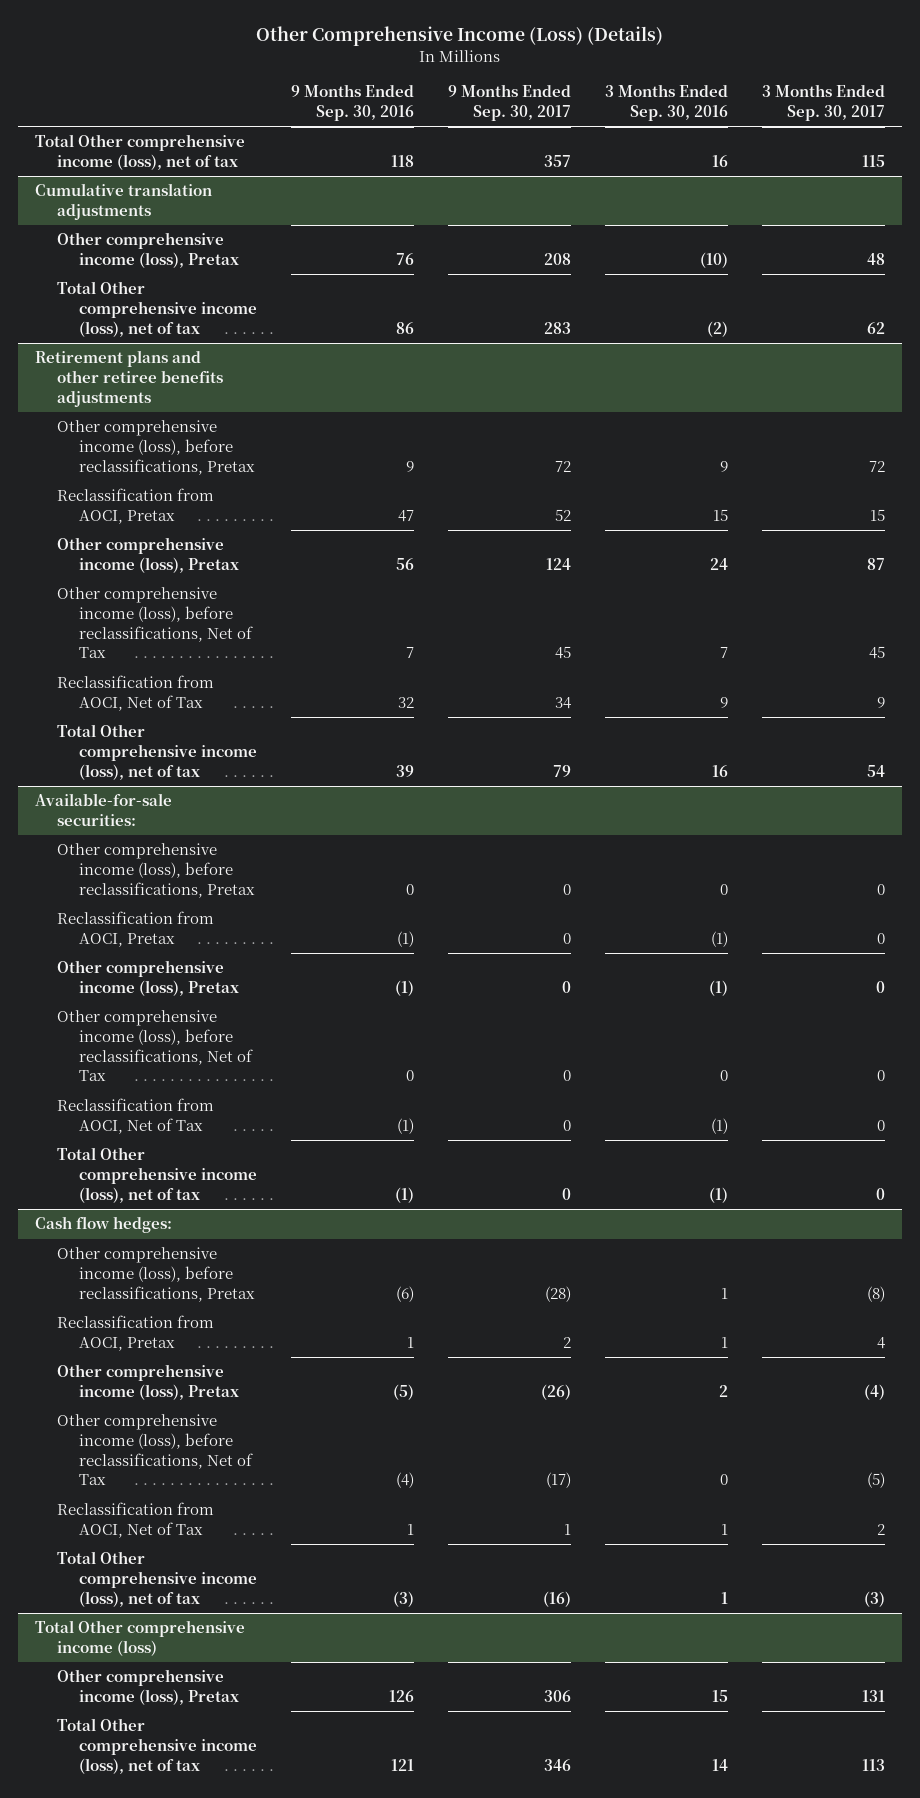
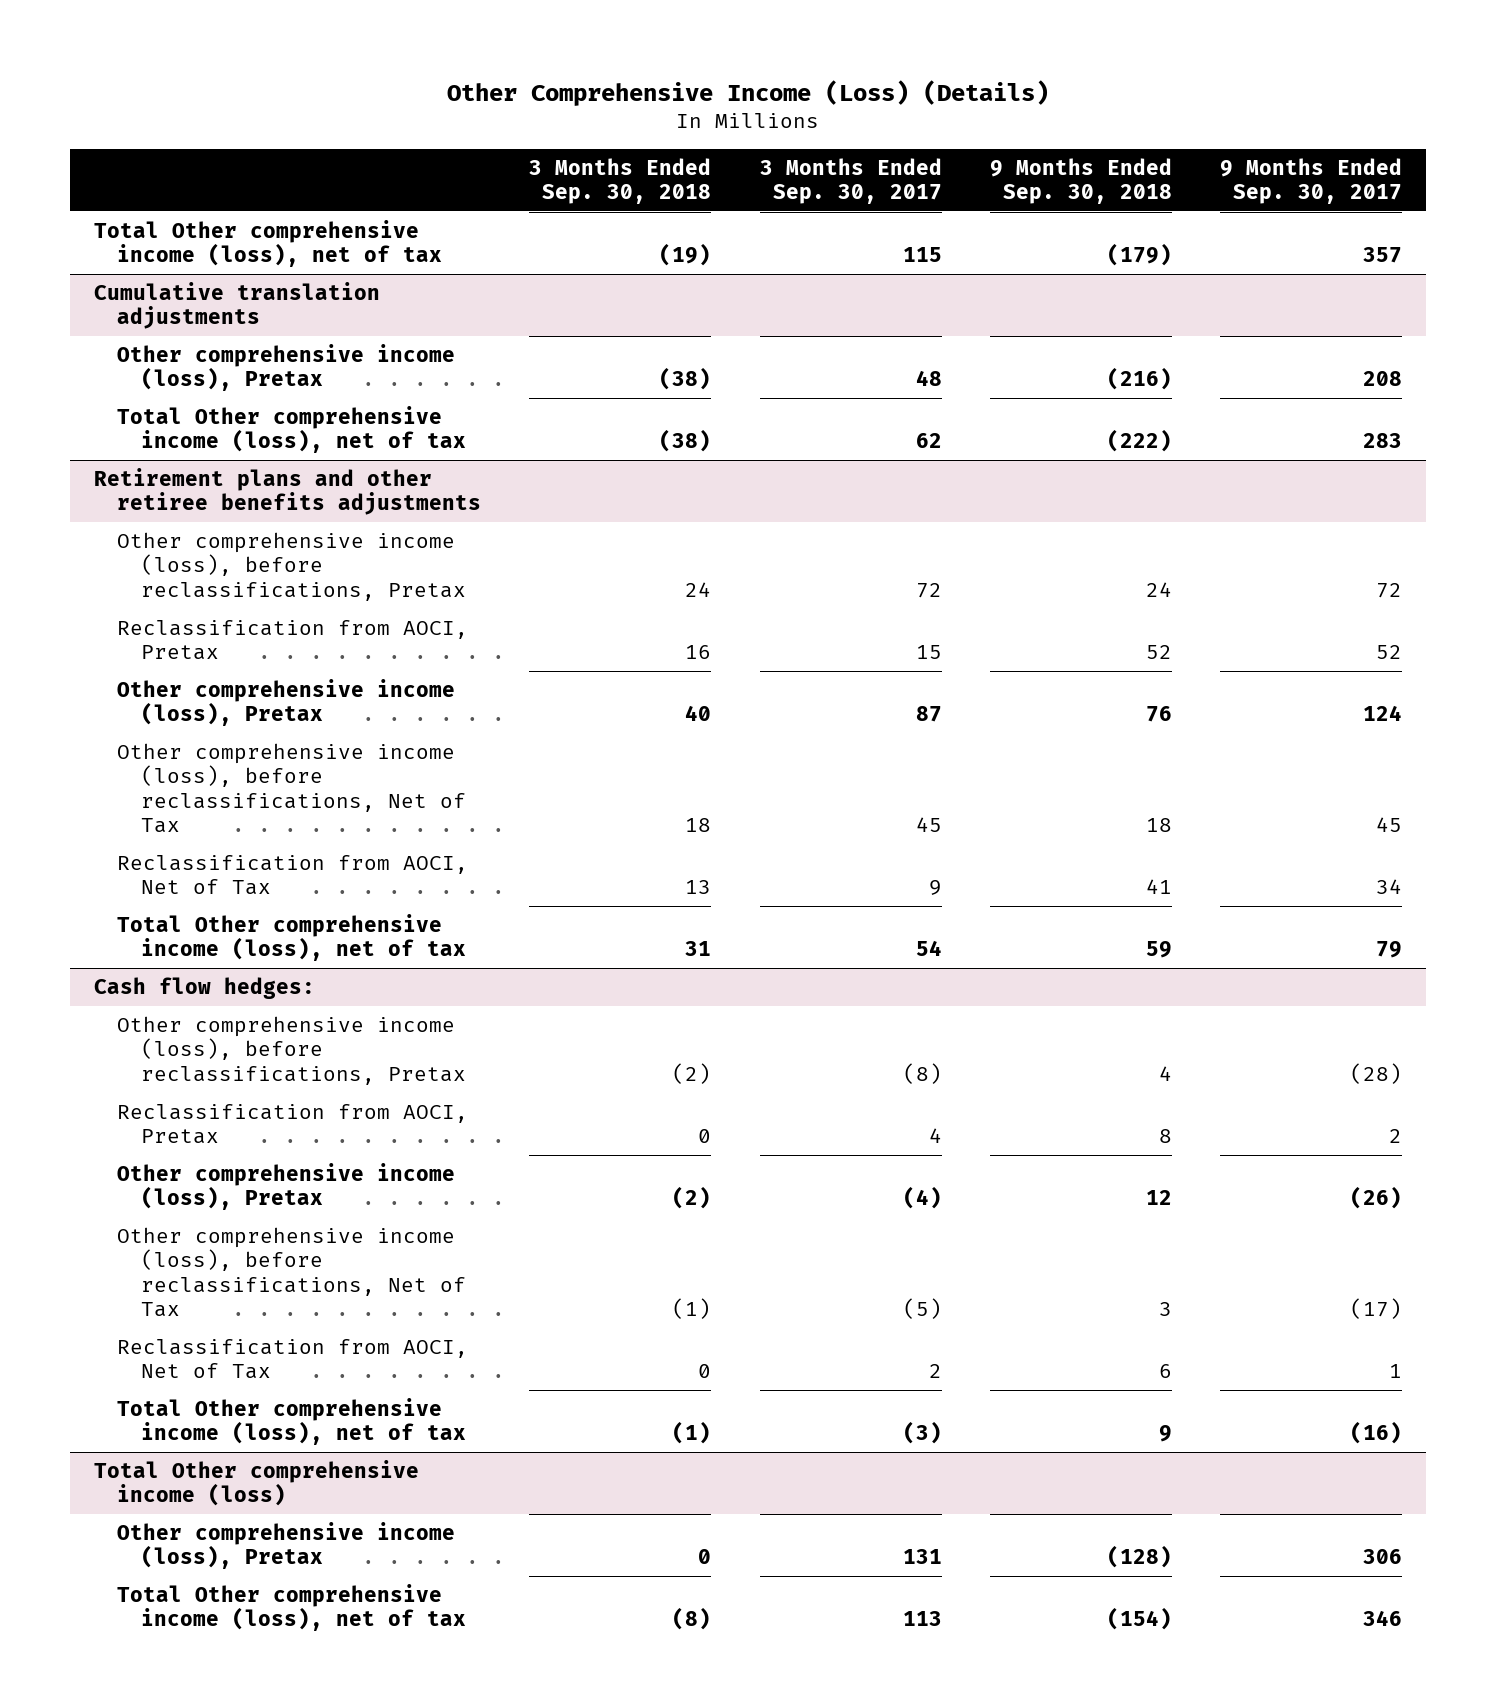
- | 9 Months Ended Sep. 30, 2016 | 9 Months Ended Sep. 30, 2017 | 3 Months Ended Sep. 30, 2016 | 3 Months Ended Sep. 30, 2017
+ | 3 Months Ended Sep. 30, 2018 | 3 Months Ended Sep. 30, 2017 | 9 Months Ended Sep. 30, 2018 | 9 Months Ended Sep. 30, 2017
- Available-for-sale securities:
- Other comprehensive income (loss), before reclassifications, Pretax | 0 | 0 | 0 | 0
- Reclassification from AOCI, Pretax | (1) | 0 | (1) | 0
- Other comprehensive income (loss), Pretax | (1) | 0 | (1) | 0
- Other comprehensive income (loss), before reclassifications, Net of Tax | 0 | 0 | 0 | 0
- Reclassification from AOCI, Net of Tax | (1) | 0 | (1) | 0
- Total Other comprehensive income (loss), net of tax | (1) | 0 | (1) | 0

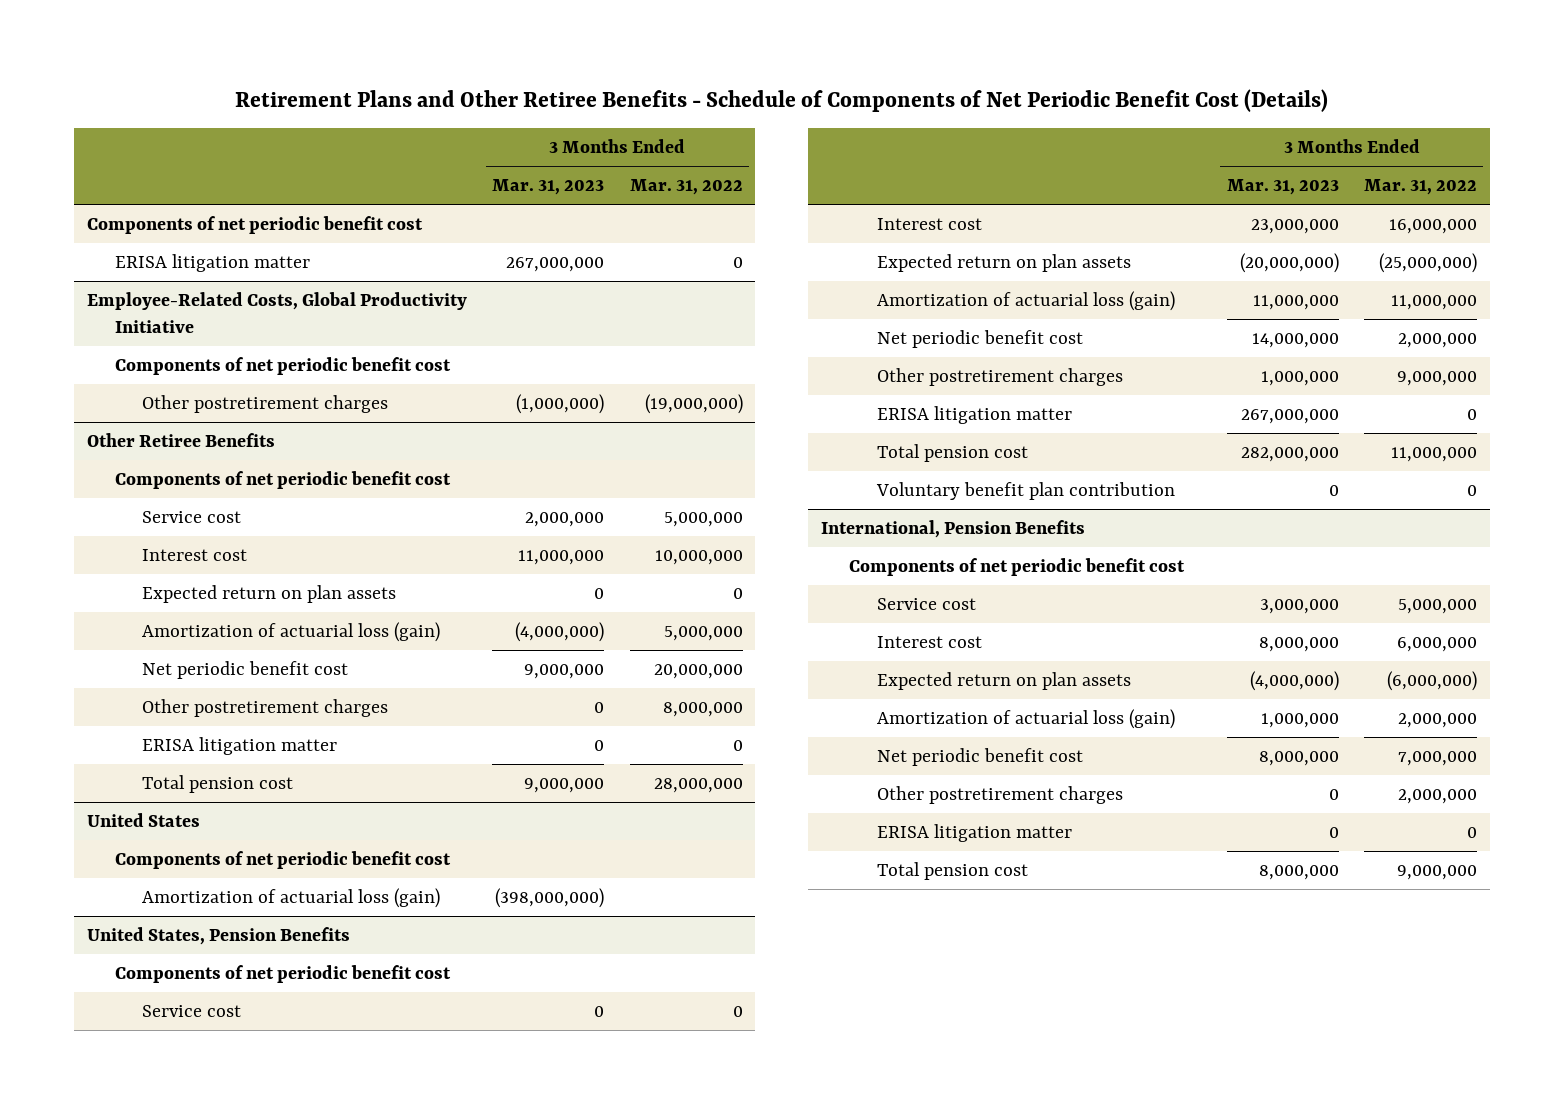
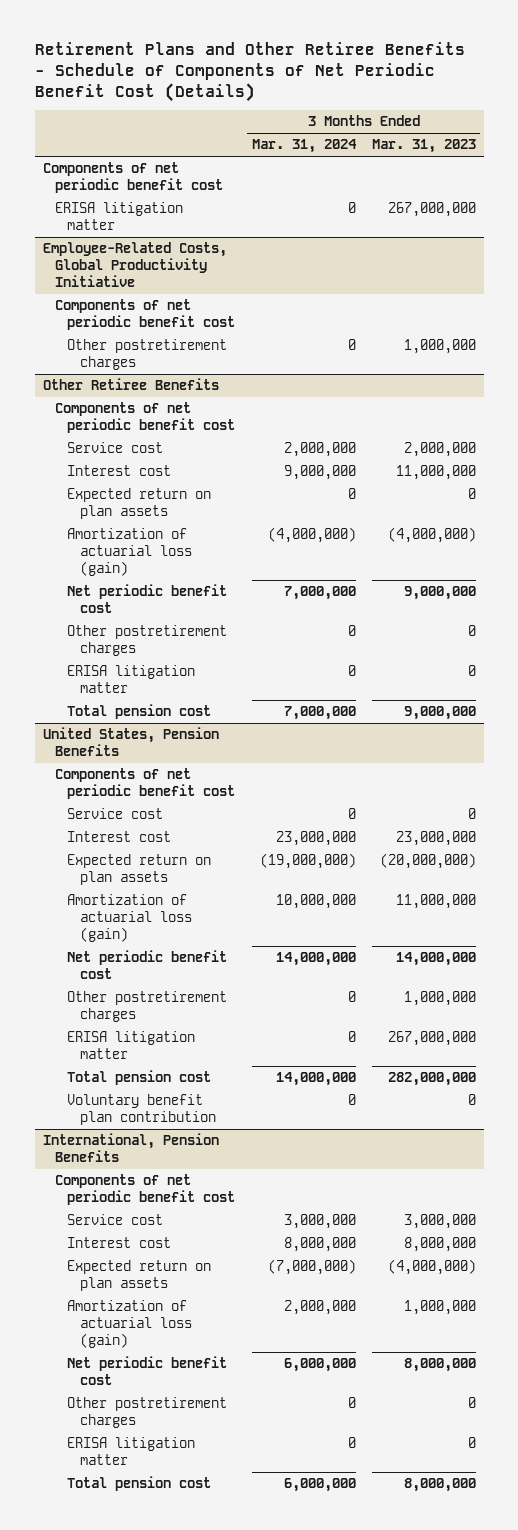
- | 3 Months Ended Mar. 31, 2023 | 3 Months Ended Mar. 31, 2022
+ | 3 Months Ended Mar. 31, 2024 | 3 Months Ended Mar. 31, 2023
@ Employee-Related Costs, Global Productivity Initiative
- Other postretirement charges | (1,000,000) | (19,000,000)
+ Other postretirement charges | 0 | 1,000,000
- United States
- Components of net periodic benefit cost
- Amortization of actuarial loss (gain) | (398,000,000) |

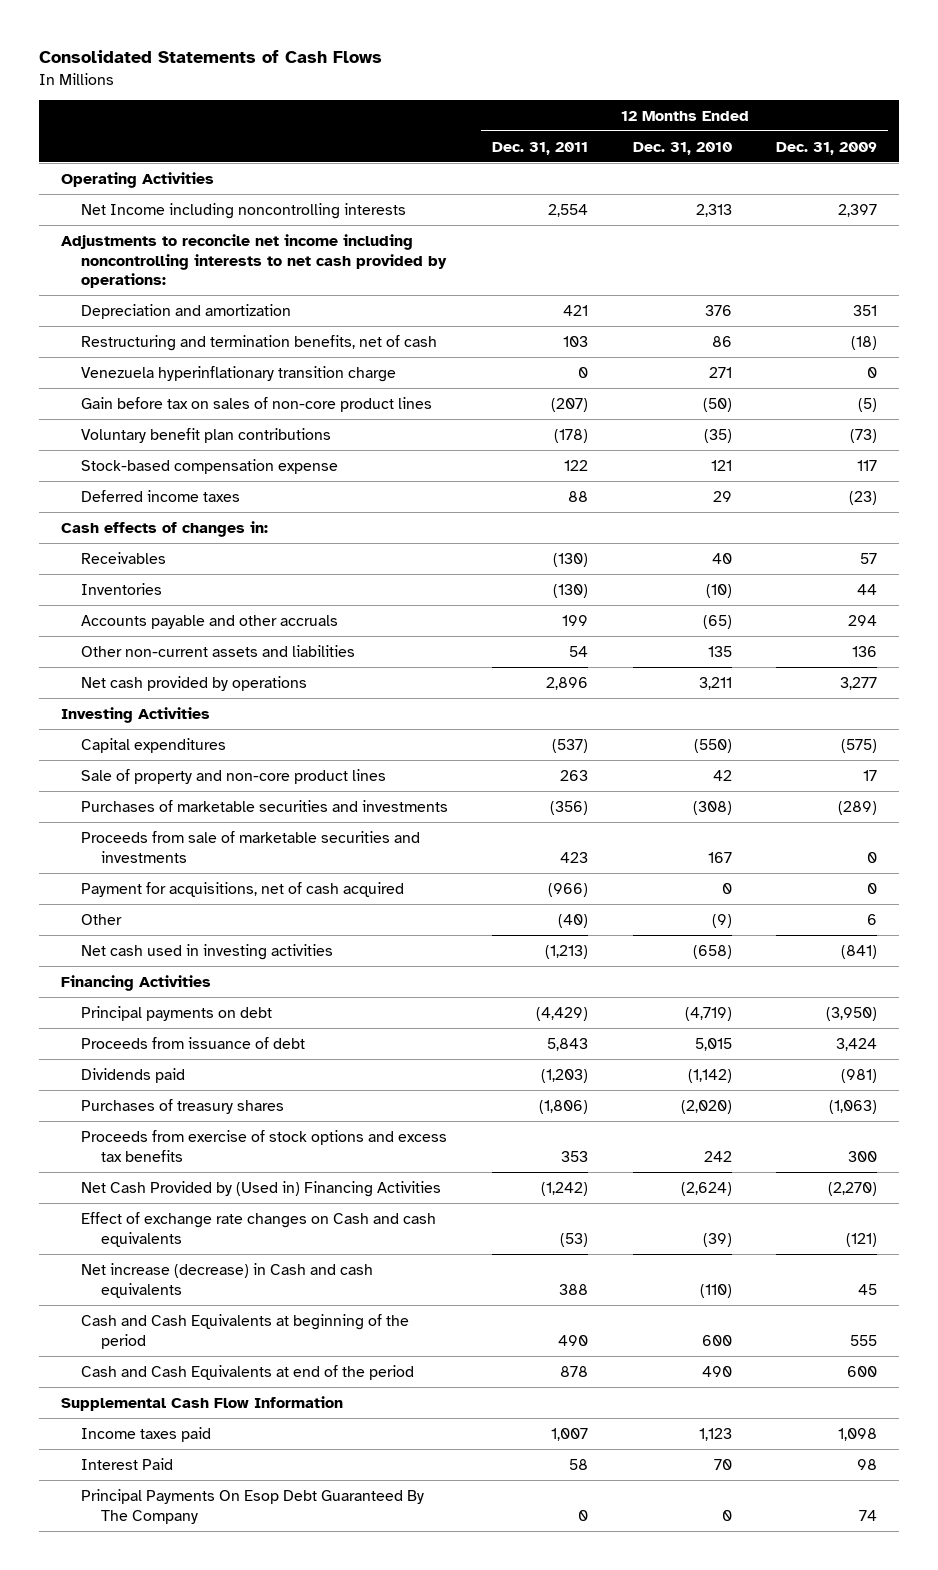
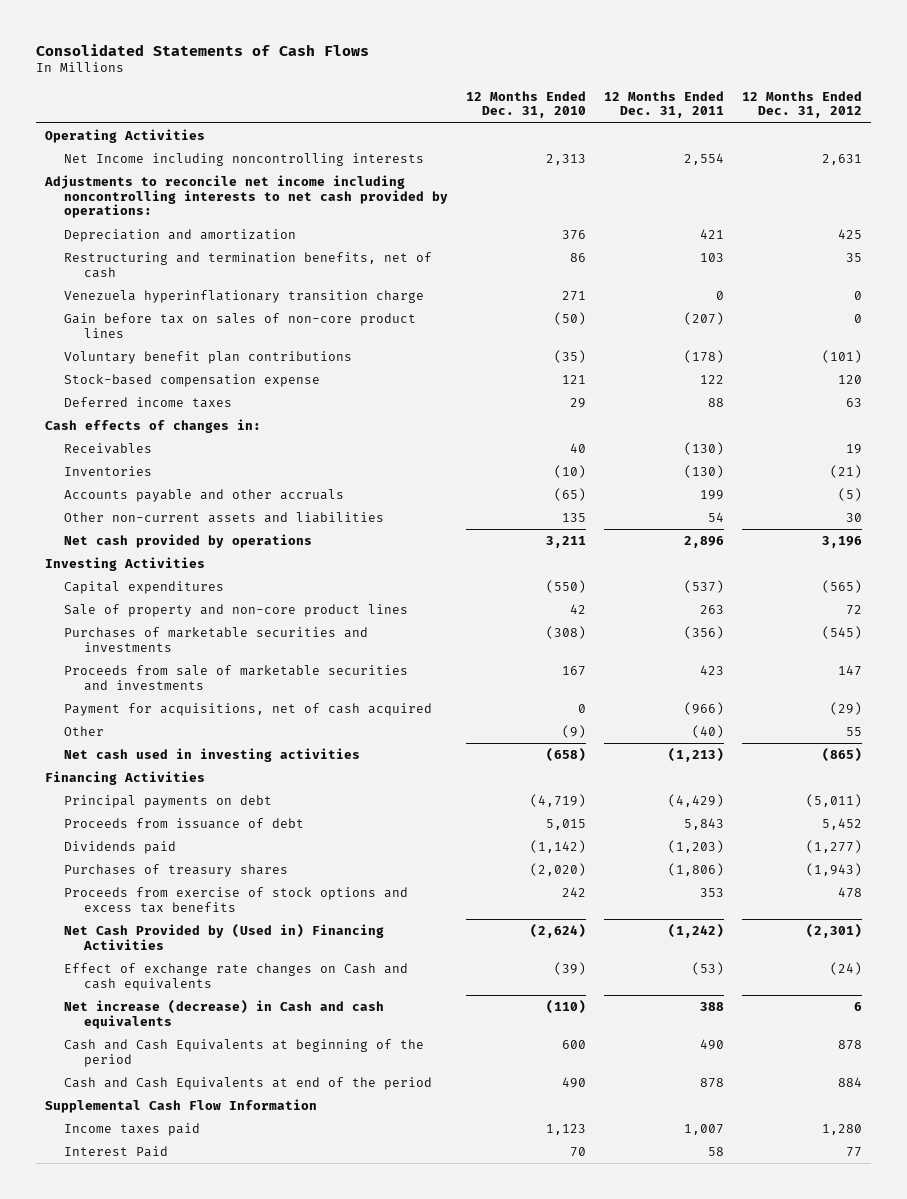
- | 12 Months Ended Dec. 31, 2011 | 12 Months Ended Dec. 31, 2010 | 12 Months Ended Dec. 31, 2009
+ | 12 Months Ended Dec. 31, 2010 | 12 Months Ended Dec. 31, 2011 | 12 Months Ended Dec. 31, 2012
- Principal Payments On Esop Debt Guaranteed By The Company | 0 | 0 | 74

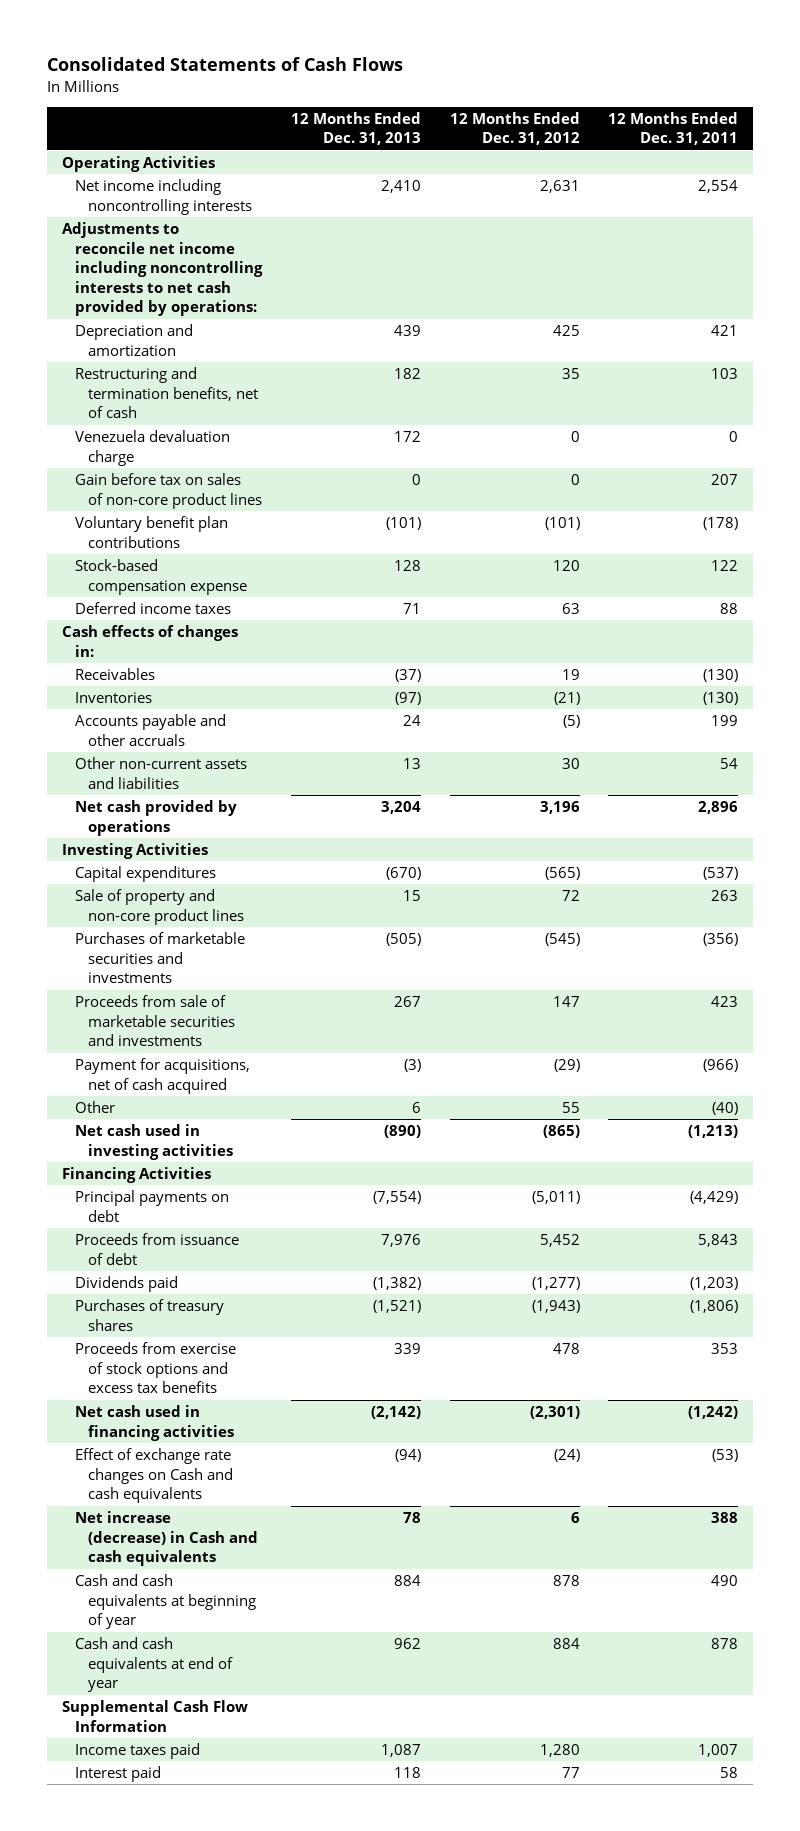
- | 12 Months Ended Dec. 31, 2010 | 12 Months Ended Dec. 31, 2011 | 12 Months Ended Dec. 31, 2012
+ | 12 Months Ended Dec. 31, 2013 | 12 Months Ended Dec. 31, 2012 | 12 Months Ended Dec. 31, 2011
- Net Income including noncontrolling interests | 2,313 | 2,554 | 2,631
+ Net income including noncontrolling interests | 2,410 | 2,631 | 2,554
- Venezuela hyperinflationary transition charge | 271 | 0 | 0
- Gain before tax on sales of non-core product lines | (50) | (207) | 0
+ Venezuela devaluation charge | 172 | 0 | 0
+ Gain before tax on sales of non-core product lines | 0 | 0 | 207
- Net Cash Provided by (Used in) Financing Activities | (2,624) | (1,242) | (2,301)
+ Net cash used in financing activities | (2,142) | (2,301) | (1,242)
- Cash and Cash Equivalents at beginning of the period | 600 | 490 | 878
- Cash and Cash Equivalents at end of the period | 490 | 878 | 884
+ Cash and cash equivalents at beginning of year | 884 | 878 | 490
+ Cash and cash equivalents at end of year | 962 | 884 | 878
- Interest Paid | 70 | 58 | 77
+ Interest paid | 118 | 77 | 58

